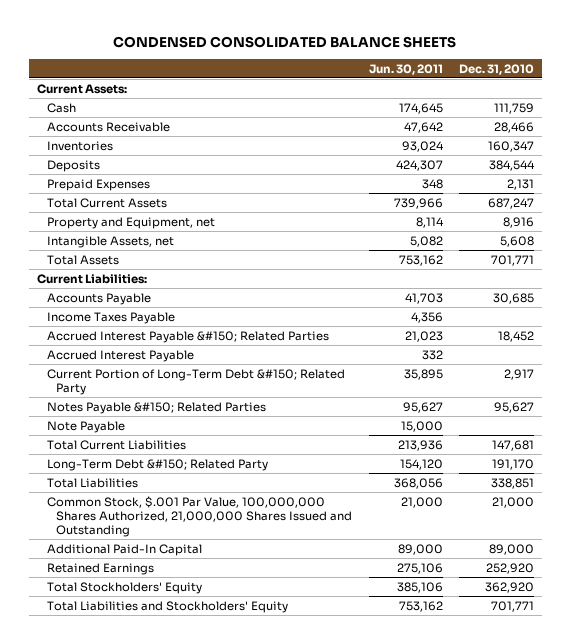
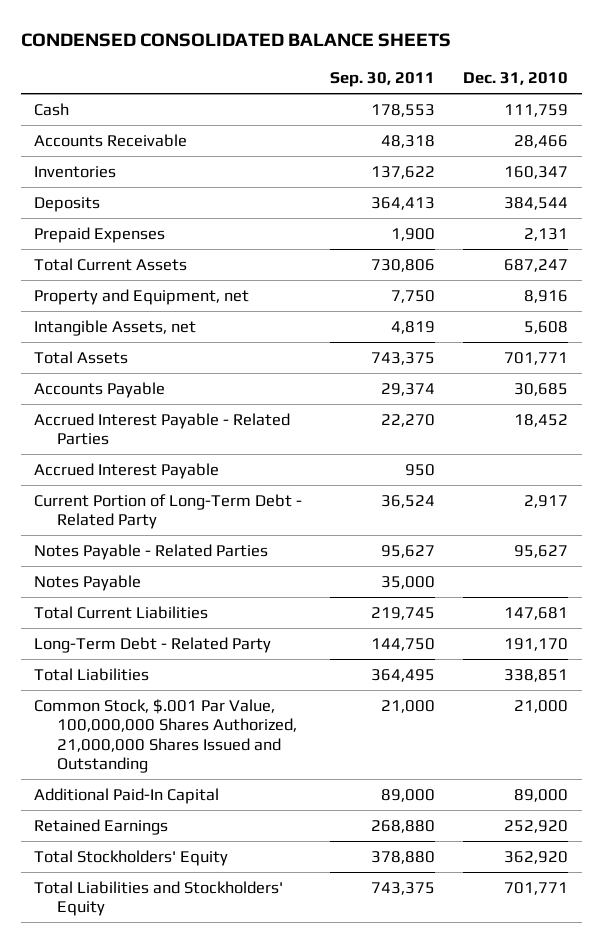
- | Jun. 30, 2011 | Dec. 31, 2010
+ | Sep. 30, 2011 | Dec. 31, 2010
- Current Assets:
- Current Liabilities:
- Income Taxes Payable | 4,356 |
- Accrued Interest Payable &#150; Related Parties | 21,023 | 18,452
+ Accrued Interest Payable - Related Parties | 22,270 | 18,452
- Current Portion of Long-Term Debt &#150; Related Party | 35,895 | 2,917
- Notes Payable &#150; Related Parties | 95,627 | 95,627
- Note Payable | 15,000 |
+ Current Portion of Long-Term Debt - Related Party | 36,524 | 2,917
+ Notes Payable - Related Parties | 95,627 | 95,627
+ Notes Payable | 35,000 |
- Long-Term Debt &#150; Related Party | 154,120 | 191,170
+ Long-Term Debt - Related Party | 144,750 | 191,170

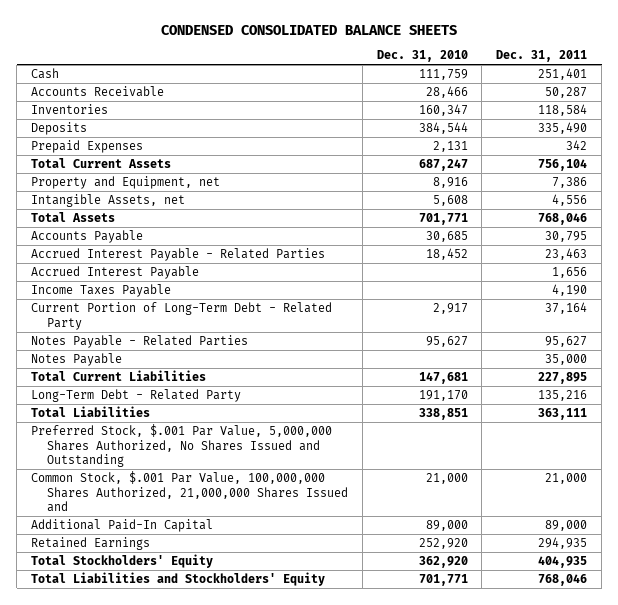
- | Sep. 30, 2011 | Dec. 31, 2010
+ | Dec. 31, 2010 | Dec. 31, 2011
+ Income Taxes Payable | | 4,190
- Common Stock, $.001 Par Value, 100,000,000 Shares Authorized, 21,000,000 Shares Issued and Outstanding | 21,000 | 21,000
+ Preferred Stock, $.001 Par Value, 5,000,000 Shares Authorized, No Shares Issued and Outstanding
+ Common Stock, $.001 Par Value, 100,000,000 Shares Authorized, 21,000,000 Shares Issued and | 21,000 | 21,000

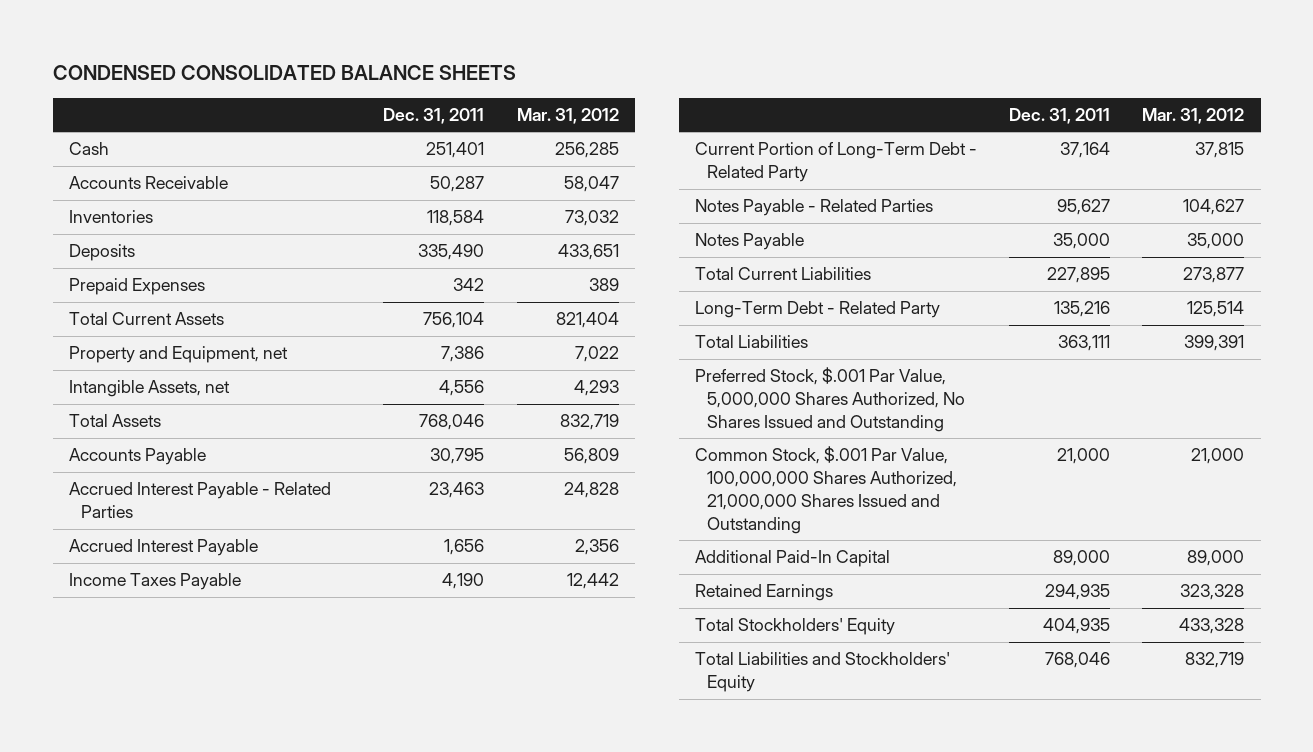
- | Dec. 31, 2010 | Dec. 31, 2011
+ | Dec. 31, 2011 | Mar. 31, 2012
- Common Stock, $.001 Par Value, 100,000,000 Shares Authorized, 21,000,000 Shares Issued and | 21,000 | 21,000
+ Common Stock, $.001 Par Value, 100,000,000 Shares Authorized, 21,000,000 Shares Issued and Outstanding | 21,000 | 21,000

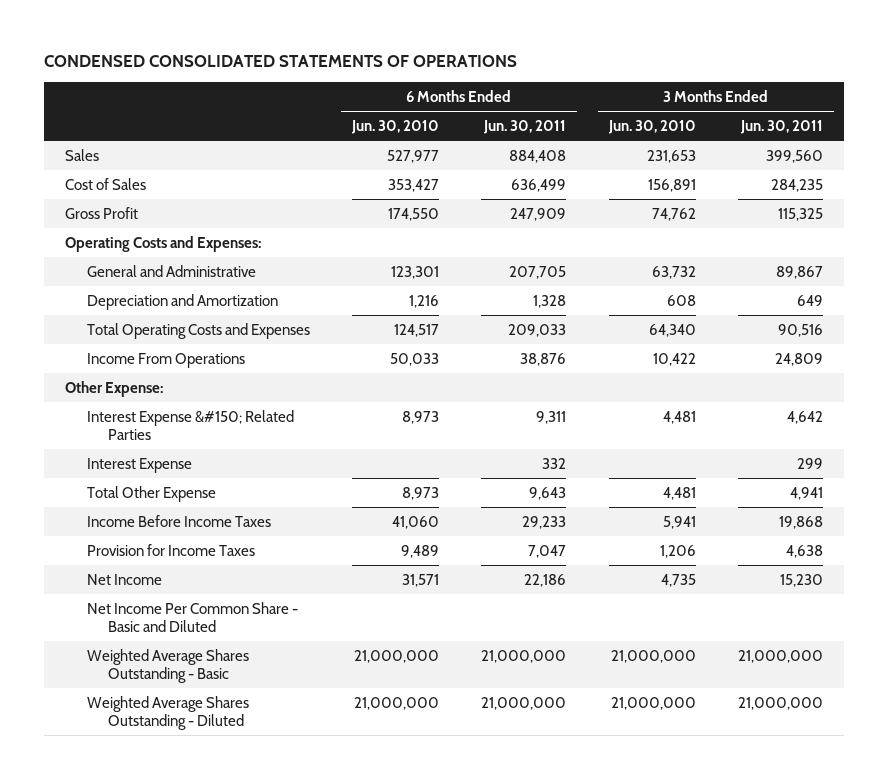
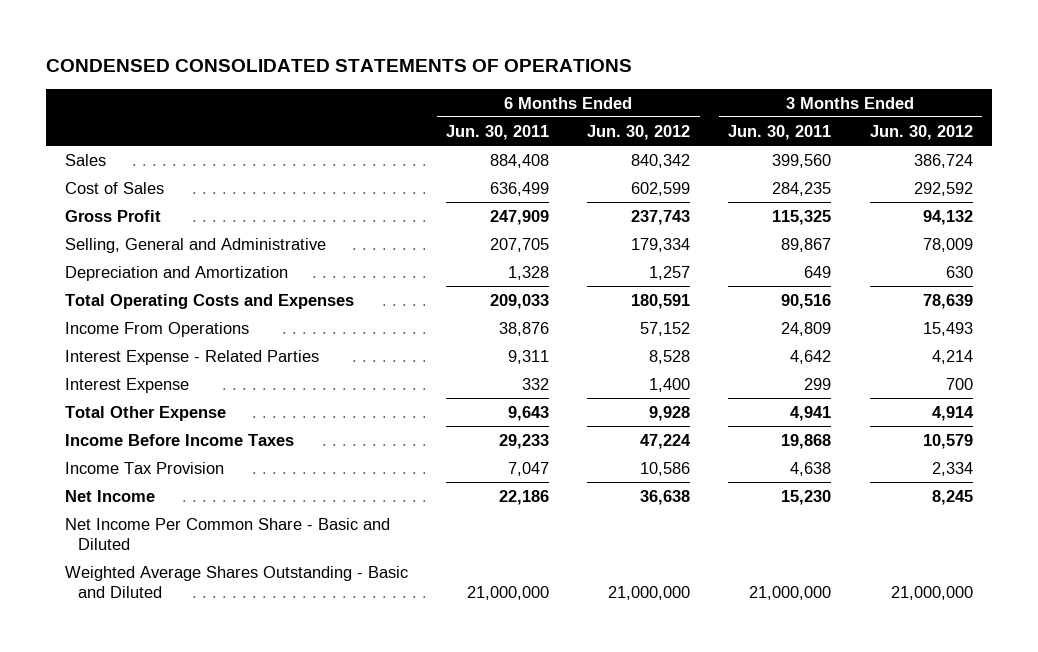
- | 6 Months Ended Jun. 30, 2010 | 6 Months Ended Jun. 30, 2011 | 3 Months Ended Jun. 30, 2010 | 3 Months Ended Jun. 30, 2011
+ | 6 Months Ended Jun. 30, 2011 | 6 Months Ended Jun. 30, 2012 | 3 Months Ended Jun. 30, 2011 | 3 Months Ended Jun. 30, 2012
- Operating Costs and Expenses:
- General and Administrative | 123,301 | 207,705 | 63,732 | 89,867
+ Selling, General and Administrative | 207,705 | 179,334 | 89,867 | 78,009
- Other Expense:
- Interest Expense &#150; Related Parties | 8,973 | 9,311 | 4,481 | 4,642
+ Interest Expense - Related Parties | 9,311 | 8,528 | 4,642 | 4,214
- Provision for Income Taxes | 9,489 | 7,047 | 1,206 | 4,638
+ Income Tax Provision | 7,047 | 10,586 | 4,638 | 2,334
- Weighted Average Shares Outstanding - Basic | 21,000,000 | 21,000,000 | 21,000,000 | 21,000,000
- Weighted Average Shares Outstanding - Diluted | 21,000,000 | 21,000,000 | 21,000,000 | 21,000,000
+ Weighted Average Shares Outstanding - Basic and Diluted | 21,000,000 | 21,000,000 | 21,000,000 | 21,000,000

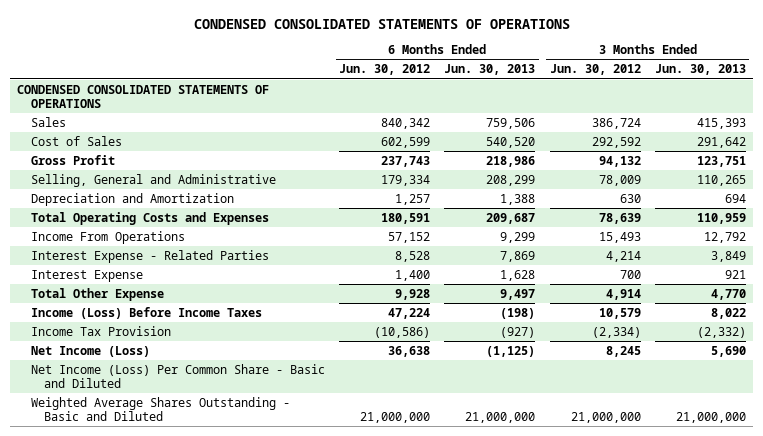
- | 6 Months Ended Jun. 30, 2011 | 6 Months Ended Jun. 30, 2012 | 3 Months Ended Jun. 30, 2011 | 3 Months Ended Jun. 30, 2012
+ | 6 Months Ended Jun. 30, 2012 | 6 Months Ended Jun. 30, 2013 | 3 Months Ended Jun. 30, 2012 | 3 Months Ended Jun. 30, 2013
+ CONDENSED CONSOLIDATED STATEMENTS OF OPERATIONS
- Income Before Income Taxes | 29,233 | 47,224 | 19,868 | 10,579
- Income Tax Provision | 7,047 | 10,586 | 4,638 | 2,334
- Net Income | 22,186 | 36,638 | 15,230 | 8,245
- Net Income Per Common Share - Basic and Diluted
+ Income (Loss) Before Income Taxes | 47,224 | (198) | 10,579 | 8,022
+ Income Tax Provision | (10,586) | (927) | (2,334) | (2,332)
+ Net Income (Loss) | 36,638 | (1,125) | 8,245 | 5,690
+ Net Income (Loss) Per Common Share - Basic and Diluted

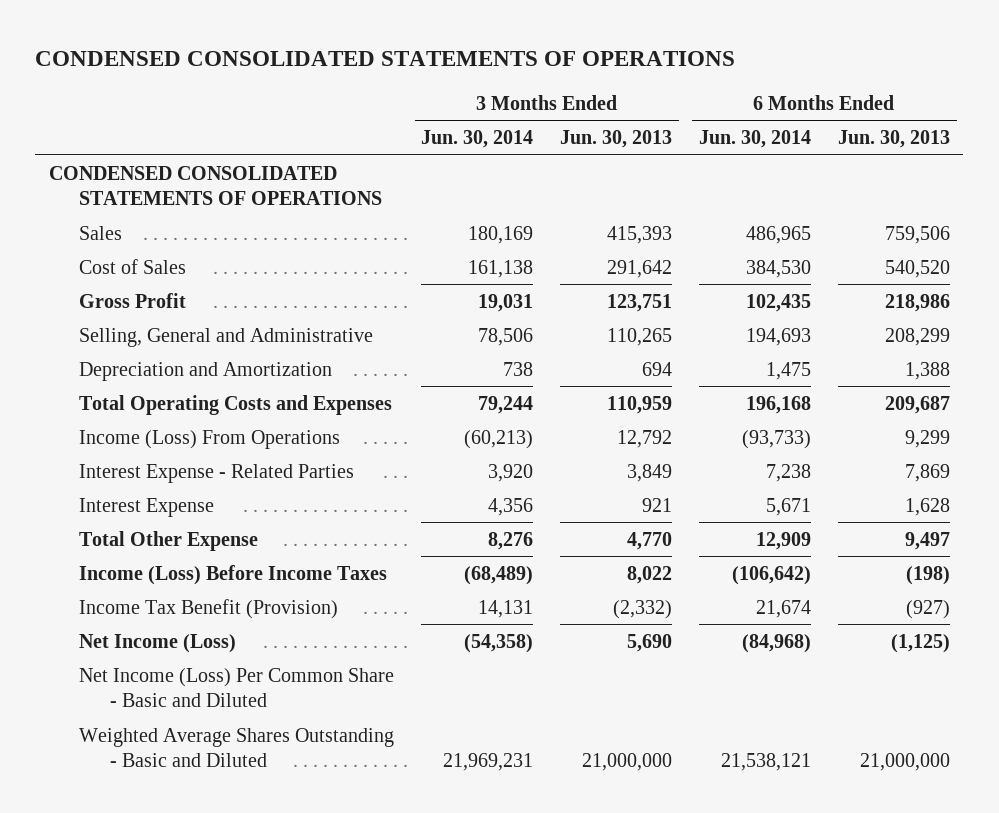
- | 6 Months Ended Jun. 30, 2012 | 6 Months Ended Jun. 30, 2013 | 3 Months Ended Jun. 30, 2012 | 3 Months Ended Jun. 30, 2013
+ | 3 Months Ended Jun. 30, 2014 | 3 Months Ended Jun. 30, 2013 | 6 Months Ended Jun. 30, 2014 | 6 Months Ended Jun. 30, 2013
- Income From Operations | 57,152 | 9,299 | 15,493 | 12,792
+ Income (Loss) From Operations | (60,213) | 12,792 | (93,733) | 9,299
- Income Tax Provision | (10,586) | (927) | (2,334) | (2,332)
+ Income Tax Benefit (Provision) | 14,131 | (2,332) | 21,674 | (927)

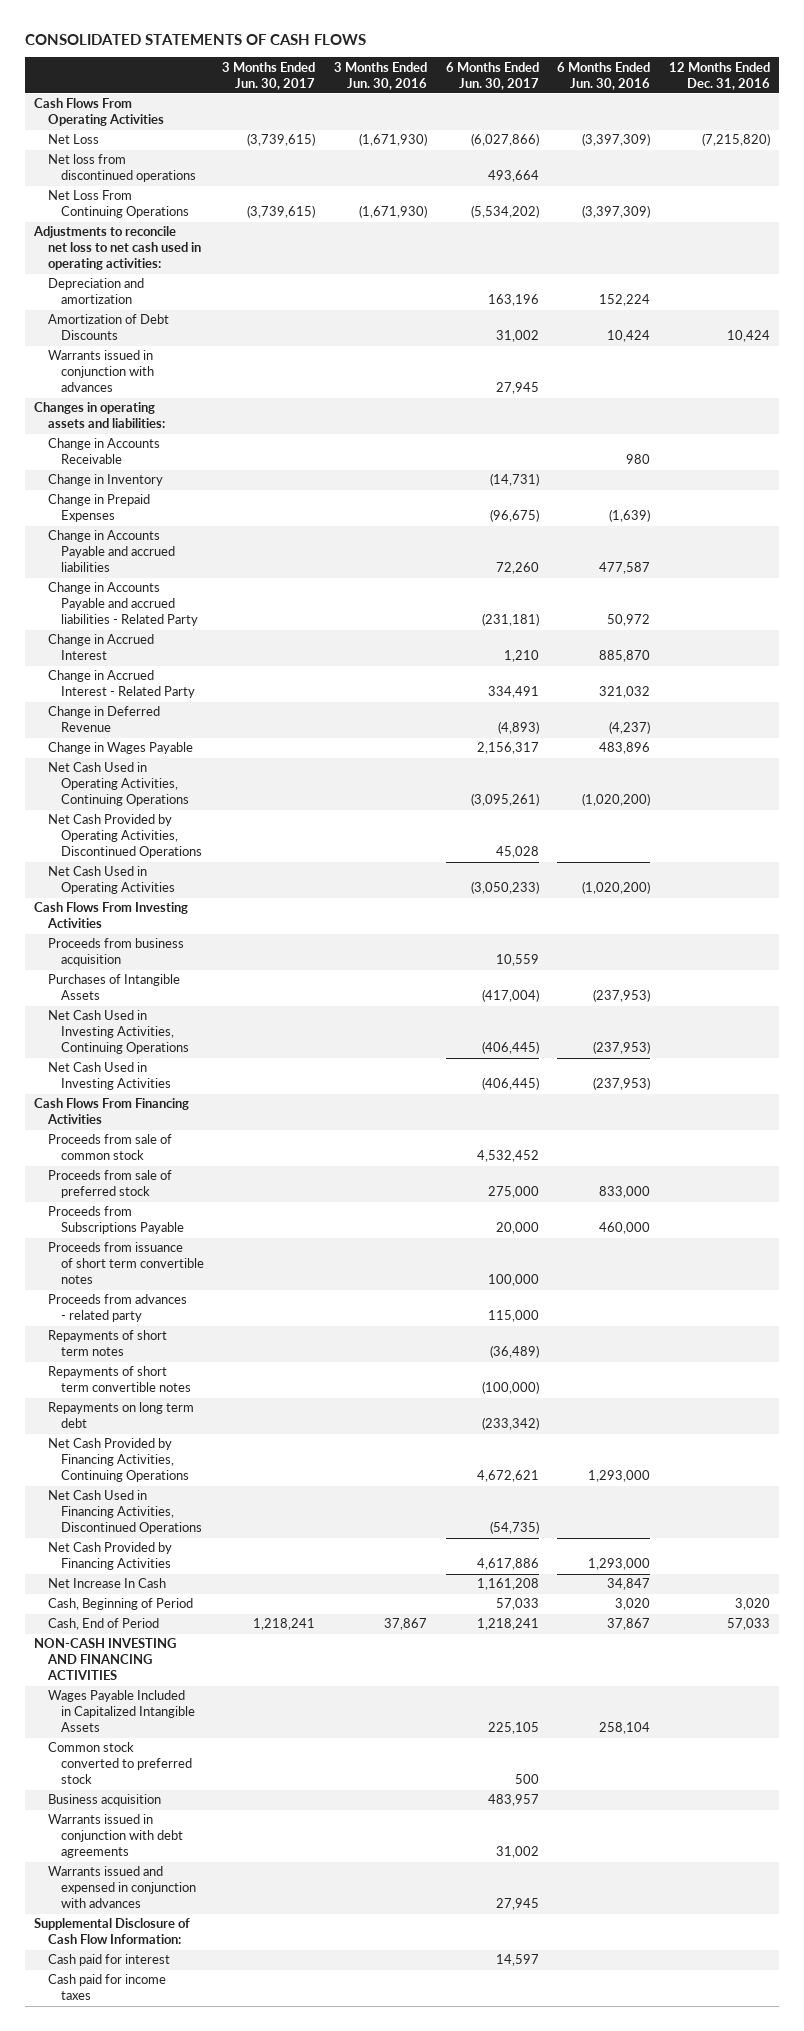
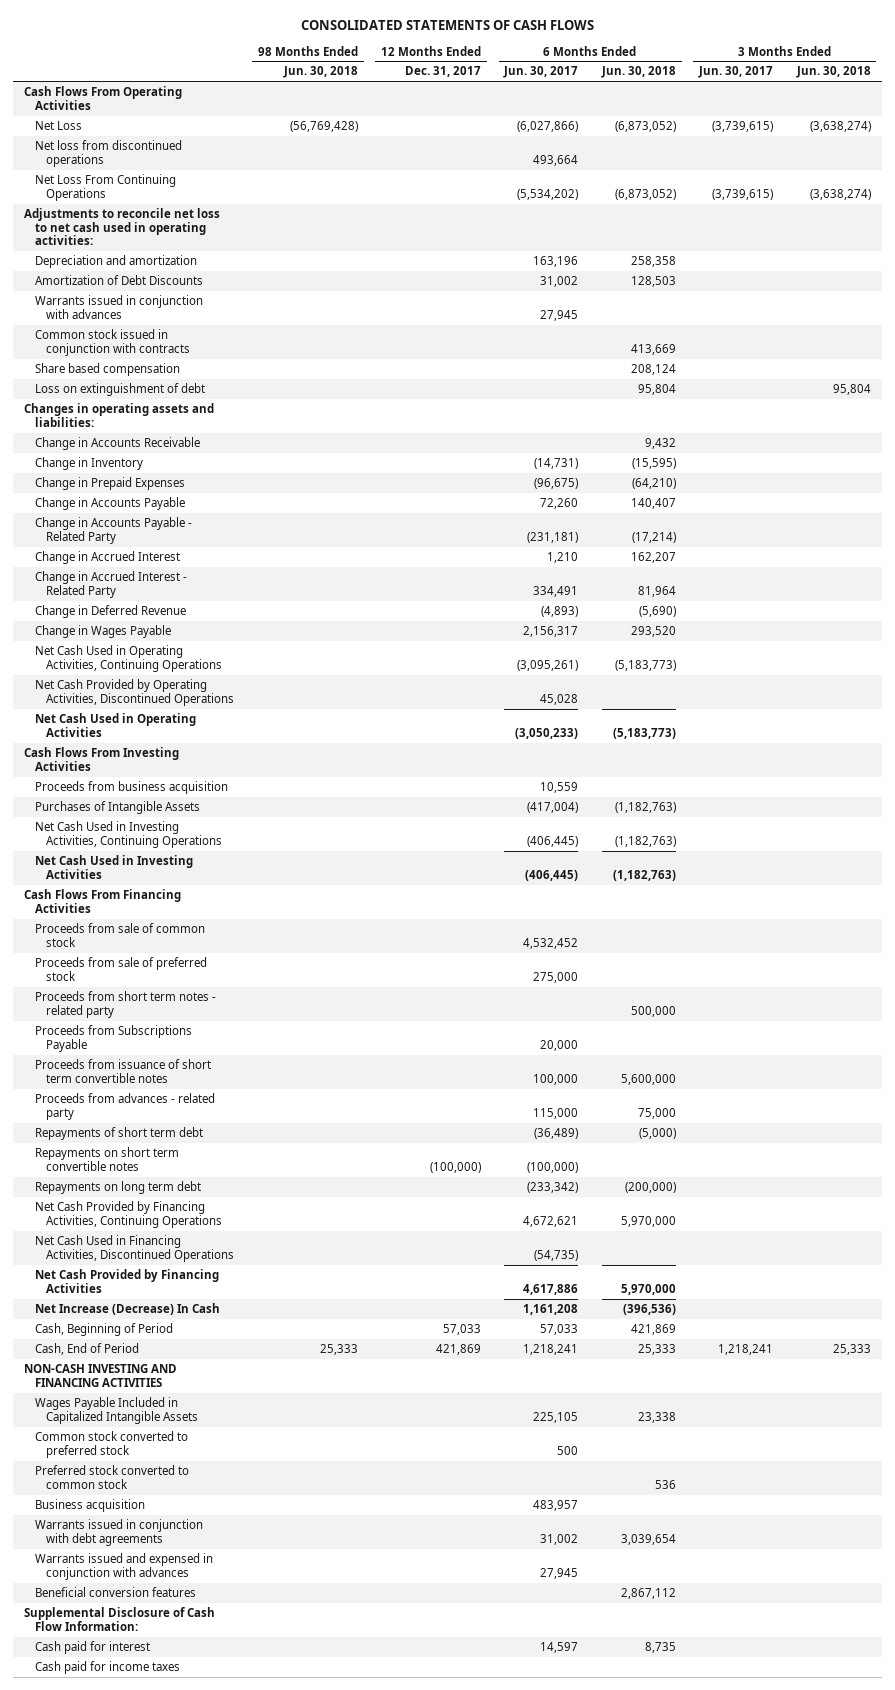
- | 3 Months Ended Jun. 30, 2017 | 3 Months Ended Jun. 30, 2016 | 6 Months Ended Jun. 30, 2017 | 6 Months Ended Jun. 30, 2016 | 12 Months Ended Dec. 31, 2016
+ | 98 Months Ended Jun. 30, 2018 | 12 Months Ended Dec. 31, 2017 | 6 Months Ended Jun. 30, 2017 | 6 Months Ended Jun. 30, 2018 | 3 Months Ended Jun. 30, 2017 | 3 Months Ended Jun. 30, 2018
+ Common stock issued in conjunction with contracts | | | | 413,669 | |
+ Share based compensation | | | | 208,124 | |
+ Loss on extinguishment of debt | | | | 95,804 | | 95,804
- Change in Accounts Payable and accrued liabilities | | | 72,260 | 477,587 |
- Change in Accounts Payable and accrued liabilities - Related Party | | | (231,181) | 50,972 |
+ Change in Accounts Payable | | | 72,260 | 140,407 | |
+ Change in Accounts Payable - Related Party | | | (231,181) | (17,214) | |
+ Proceeds from short term notes - related party | | | | 500,000 | |
- Repayments of short term notes | | | (36,489) | |
- Repayments of short term convertible notes | | | (100,000) | |
+ Repayments of short term debt | | | (36,489) | (5,000) | |
+ Repayments on short term convertible notes | | (100,000) | (100,000) | | |
- Net Increase In Cash | | | 1,161,208 | 34,847 |
+ Net Increase (Decrease) In Cash | | | 1,161,208 | (396,536) | |
+ Preferred stock converted to common stock | | | | 536 | |
+ Beneficial conversion features | | | | 2,867,112 | |

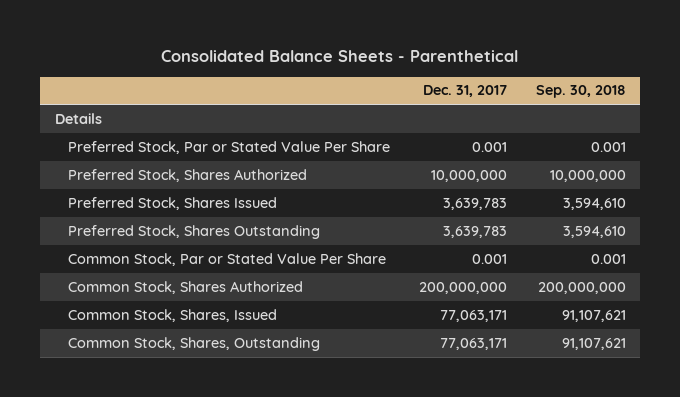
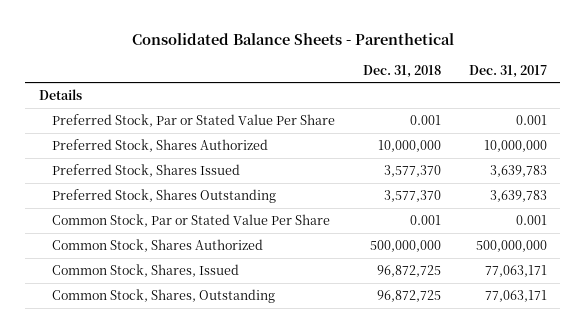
- | Dec. 31, 2017 | Sep. 30, 2018
+ | Dec. 31, 2018 | Dec. 31, 2017
- Common Stock, Shares Authorized | 200,000,000 | 200,000,000
+ Common Stock, Shares Authorized | 500,000,000 | 500,000,000

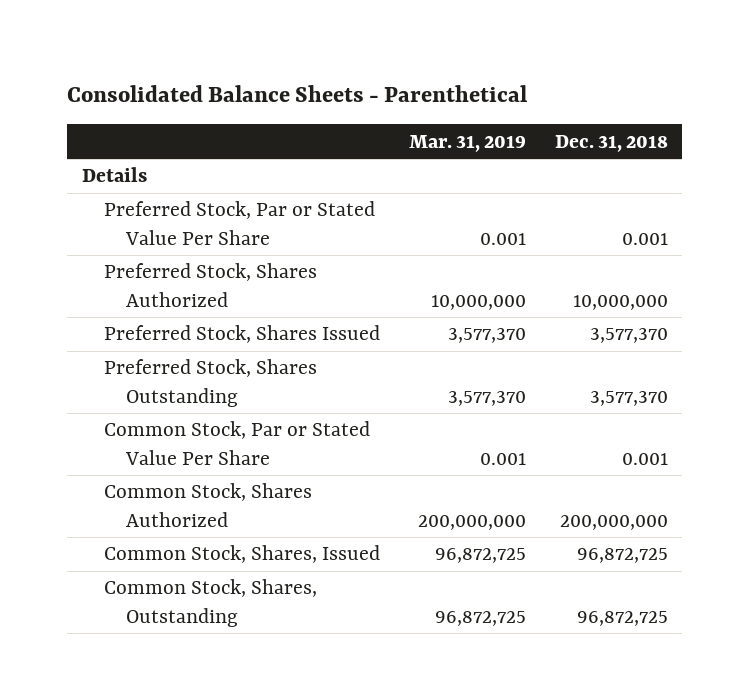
- | Dec. 31, 2018 | Dec. 31, 2017
+ | Mar. 31, 2019 | Dec. 31, 2018
- Common Stock, Shares Authorized | 500,000,000 | 500,000,000
+ Common Stock, Shares Authorized | 200,000,000 | 200,000,000

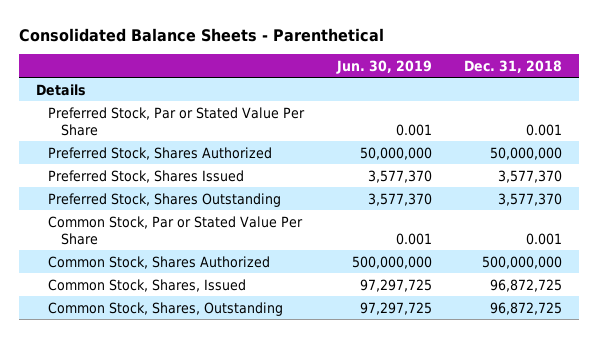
- | Mar. 31, 2019 | Dec. 31, 2018
+ | Jun. 30, 2019 | Dec. 31, 2018
- Preferred Stock, Shares Authorized | 10,000,000 | 10,000,000
+ Preferred Stock, Shares Authorized | 50,000,000 | 50,000,000
- Common Stock, Shares Authorized | 200,000,000 | 200,000,000
+ Common Stock, Shares Authorized | 500,000,000 | 500,000,000

